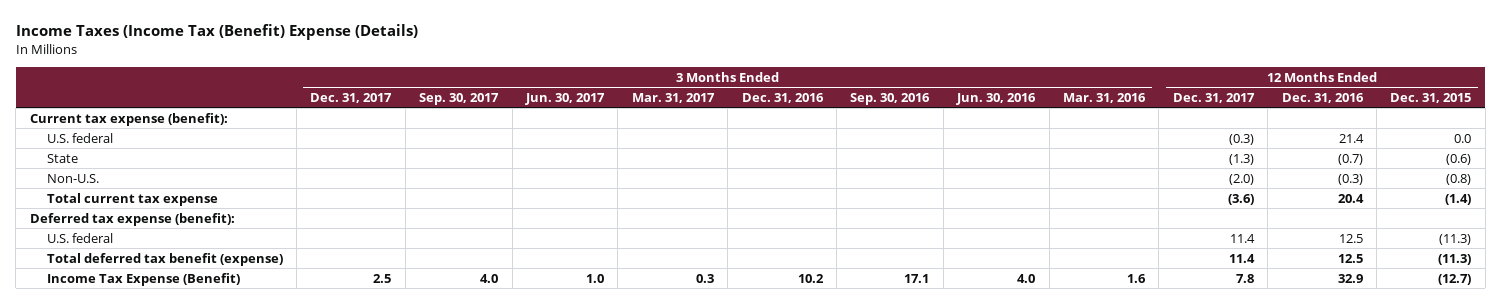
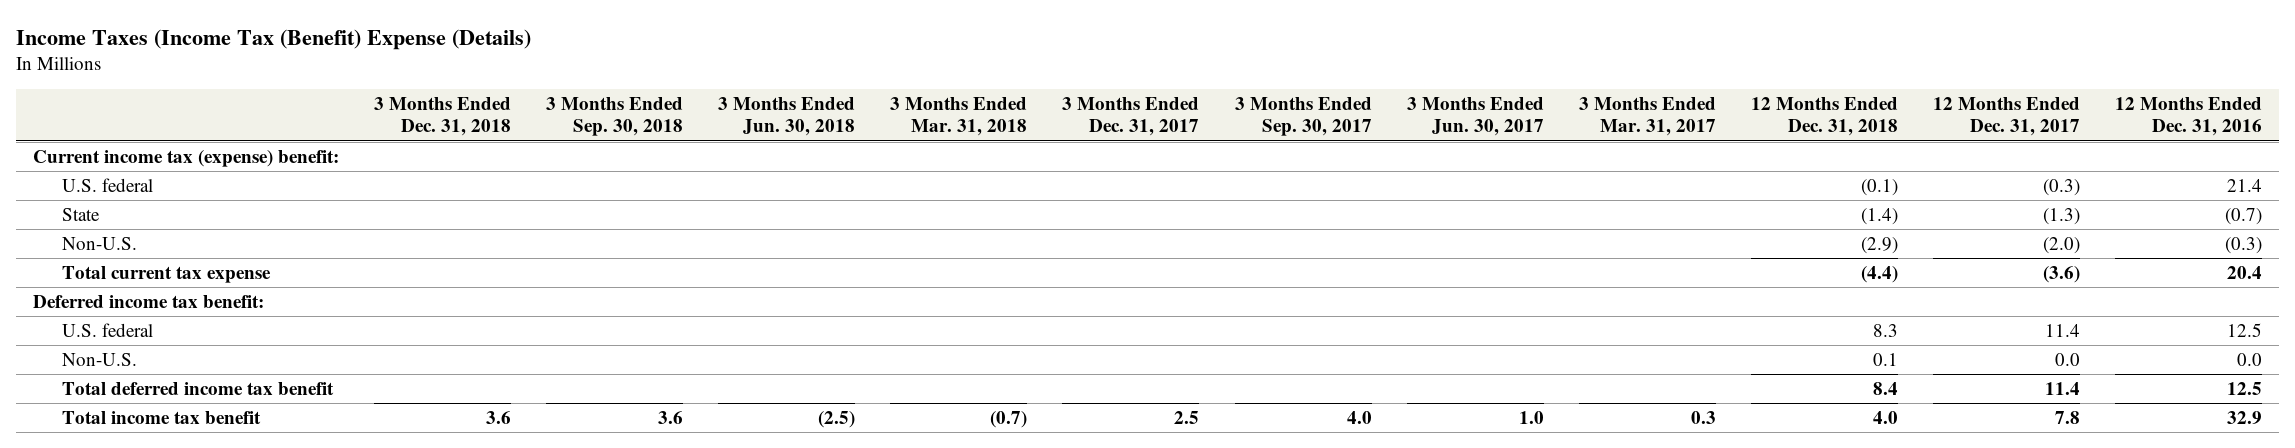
- | 3 Months Ended Dec. 31, 2017 | 3 Months Ended Sep. 30, 2017 | 3 Months Ended Jun. 30, 2017 | 3 Months Ended Mar. 31, 2017 | 3 Months Ended Dec. 31, 2016 | 3 Months Ended Sep. 30, 2016 | 3 Months Ended Jun. 30, 2016 | 3 Months Ended Mar. 31, 2016 | 12 Months Ended Dec. 31, 2017 | 12 Months Ended Dec. 31, 2016 | 12 Months Ended Dec. 31, 2015
+ | 3 Months Ended Dec. 31, 2018 | 3 Months Ended Sep. 30, 2018 | 3 Months Ended Jun. 30, 2018 | 3 Months Ended Mar. 31, 2018 | 3 Months Ended Dec. 31, 2017 | 3 Months Ended Sep. 30, 2017 | 3 Months Ended Jun. 30, 2017 | 3 Months Ended Mar. 31, 2017 | 12 Months Ended Dec. 31, 2018 | 12 Months Ended Dec. 31, 2017 | 12 Months Ended Dec. 31, 2016
- Current tax expense (benefit):
+ Current income tax (expense) benefit:
- Deferred tax expense (benefit):
+ Deferred income tax benefit:
- Total deferred tax benefit (expense) | | | | | | | | | 11.4 | 12.5 | (11.3)
- Income Tax Expense (Benefit) | 2.5 | 4.0 | 1.0 | 0.3 | 10.2 | 17.1 | 4.0 | 1.6 | 7.8 | 32.9 | (12.7)
+ Non-U.S. | | | | | | | | | 0.1 | 0.0 | 0.0
+ Total deferred income tax benefit | | | | | | | | | 8.4 | 11.4 | 12.5
+ Total income tax benefit | 3.6 | 3.6 | (2.5) | (0.7) | 2.5 | 4.0 | 1.0 | 0.3 | 4.0 | 7.8 | 32.9

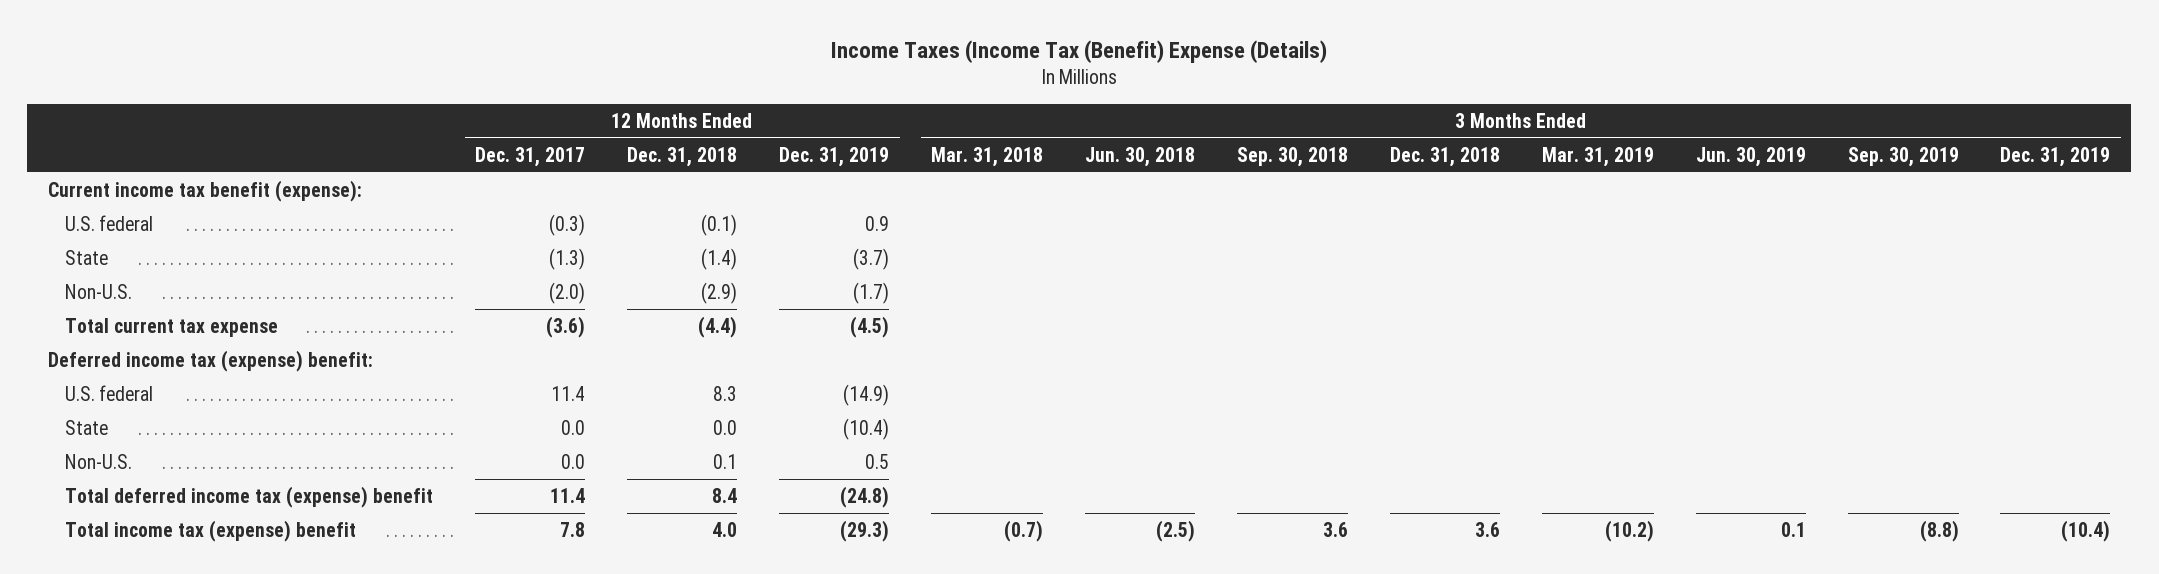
- | 3 Months Ended Dec. 31, 2018 | 3 Months Ended Sep. 30, 2018 | 3 Months Ended Jun. 30, 2018 | 3 Months Ended Mar. 31, 2018 | 3 Months Ended Dec. 31, 2017 | 3 Months Ended Sep. 30, 2017 | 3 Months Ended Jun. 30, 2017 | 3 Months Ended Mar. 31, 2017 | 12 Months Ended Dec. 31, 2018 | 12 Months Ended Dec. 31, 2017 | 12 Months Ended Dec. 31, 2016
+ | 12 Months Ended Dec. 31, 2017 | 12 Months Ended Dec. 31, 2018 | 12 Months Ended Dec. 31, 2019 | 3 Months Ended Mar. 31, 2018 | 3 Months Ended Jun. 30, 2018 | 3 Months Ended Sep. 30, 2018 | 3 Months Ended Dec. 31, 2018 | 3 Months Ended Mar. 31, 2019 | 3 Months Ended Jun. 30, 2019 | 3 Months Ended Sep. 30, 2019 | 3 Months Ended Dec. 31, 2019
- Current income tax (expense) benefit:
+ Current income tax benefit (expense):
- Deferred income tax benefit:
+ Deferred income tax (expense) benefit:
+ State | 0.0 | 0.0 | (10.4) | | | | | | | |
- Total deferred income tax benefit | | | | | | | | | 8.4 | 11.4 | 12.5
- Total income tax benefit | 3.6 | 3.6 | (2.5) | (0.7) | 2.5 | 4.0 | 1.0 | 0.3 | 4.0 | 7.8 | 32.9
+ Total deferred income tax (expense) benefit | 11.4 | 8.4 | (24.8) | | | | | | | |
+ Total income tax (expense) benefit | 7.8 | 4.0 | (29.3) | (0.7) | (2.5) | 3.6 | 3.6 | (10.2) | 0.1 | (8.8) | (10.4)

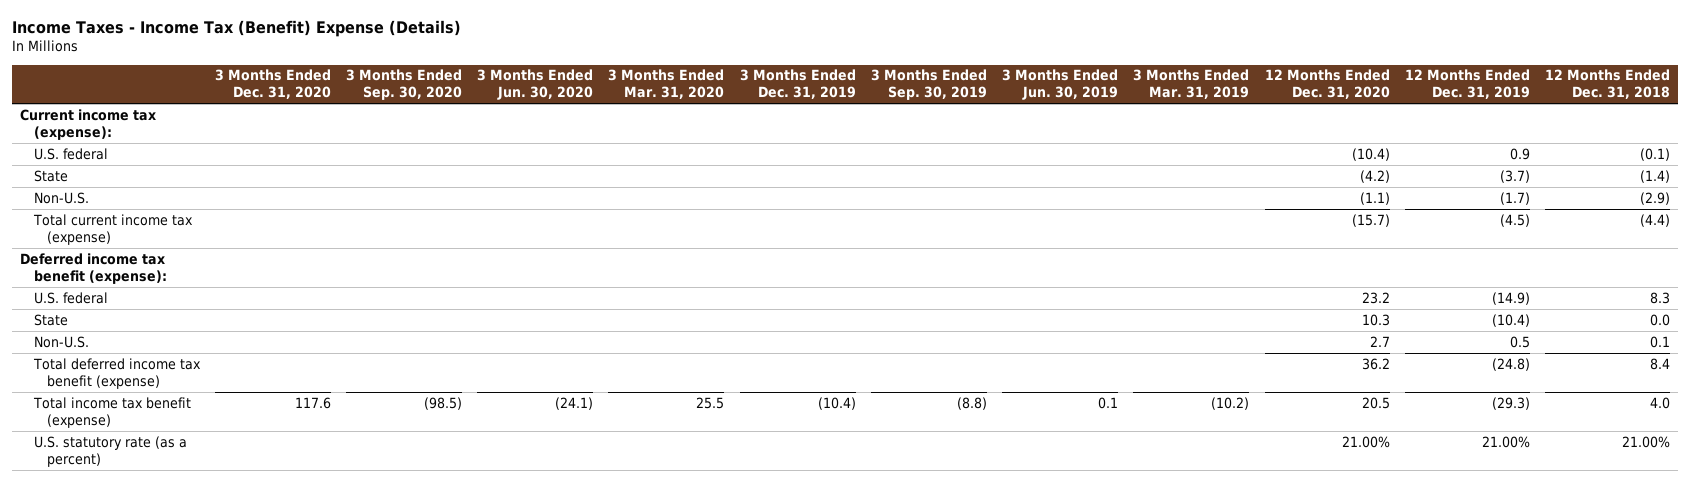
- Income Taxes (Income Tax (Benefit) Expense (Details)
+ Income Taxes - Income Tax (Benefit) Expense (Details)
- | 12 Months Ended Dec. 31, 2017 | 12 Months Ended Dec. 31, 2018 | 12 Months Ended Dec. 31, 2019 | 3 Months Ended Mar. 31, 2018 | 3 Months Ended Jun. 30, 2018 | 3 Months Ended Sep. 30, 2018 | 3 Months Ended Dec. 31, 2018 | 3 Months Ended Mar. 31, 2019 | 3 Months Ended Jun. 30, 2019 | 3 Months Ended Sep. 30, 2019 | 3 Months Ended Dec. 31, 2019
+ | 3 Months Ended Dec. 31, 2020 | 3 Months Ended Sep. 30, 2020 | 3 Months Ended Jun. 30, 2020 | 3 Months Ended Mar. 31, 2020 | 3 Months Ended Dec. 31, 2019 | 3 Months Ended Sep. 30, 2019 | 3 Months Ended Jun. 30, 2019 | 3 Months Ended Mar. 31, 2019 | 12 Months Ended Dec. 31, 2020 | 12 Months Ended Dec. 31, 2019 | 12 Months Ended Dec. 31, 2018
- Current income tax benefit (expense):
+ Current income tax (expense):
- Total current tax expense | (3.6) | (4.4) | (4.5) | | | | | | | |
- Deferred income tax (expense) benefit:
+ Total current income tax (expense) | | | | | | | | | (15.7) | (4.5) | (4.4)
+ Deferred income tax benefit (expense):
- Total deferred income tax (expense) benefit | 11.4 | 8.4 | (24.8) | | | | | | | |
- Total income tax (expense) benefit | 7.8 | 4.0 | (29.3) | (0.7) | (2.5) | 3.6 | 3.6 | (10.2) | 0.1 | (8.8) | (10.4)
+ Total deferred income tax benefit (expense) | | | | | | | | | 36.2 | (24.8) | 8.4
+ Total income tax benefit (expense) | 117.6 | (98.5) | (24.1) | 25.5 | (10.4) | (8.8) | 0.1 | (10.2) | 20.5 | (29.3) | 4.0
+ U.S. statutory rate (as a percent) | | | | | | | | | 21.00% | 21.00% | 21.00%

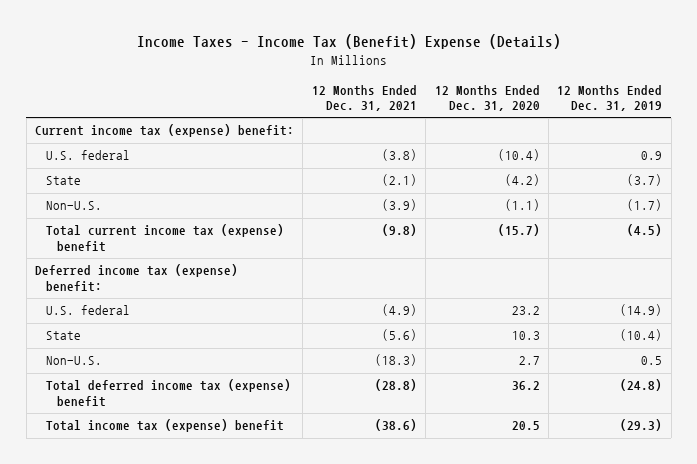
- | 3 Months Ended Dec. 31, 2020 | 3 Months Ended Sep. 30, 2020 | 3 Months Ended Jun. 30, 2020 | 3 Months Ended Mar. 31, 2020 | 3 Months Ended Dec. 31, 2019 | 3 Months Ended Sep. 30, 2019 | 3 Months Ended Jun. 30, 2019 | 3 Months Ended Mar. 31, 2019 | 12 Months Ended Dec. 31, 2020 | 12 Months Ended Dec. 31, 2019 | 12 Months Ended Dec. 31, 2018
+ | 12 Months Ended Dec. 31, 2021 | 12 Months Ended Dec. 31, 2020 | 12 Months Ended Dec. 31, 2019
- Current income tax (expense):
+ Current income tax (expense) benefit:
- Total current income tax (expense) | | | | | | | | | (15.7) | (4.5) | (4.4)
- Deferred income tax benefit (expense):
+ Total current income tax (expense) benefit | (9.8) | (15.7) | (4.5)
+ Deferred income tax (expense) benefit:
- Total deferred income tax benefit (expense) | | | | | | | | | 36.2 | (24.8) | 8.4
- Total income tax benefit (expense) | 117.6 | (98.5) | (24.1) | 25.5 | (10.4) | (8.8) | 0.1 | (10.2) | 20.5 | (29.3) | 4.0
- U.S. statutory rate (as a percent) | | | | | | | | | 21.00% | 21.00% | 21.00%
+ Total deferred income tax (expense) benefit | (28.8) | 36.2 | (24.8)
+ Total income tax (expense) benefit | (38.6) | 20.5 | (29.3)

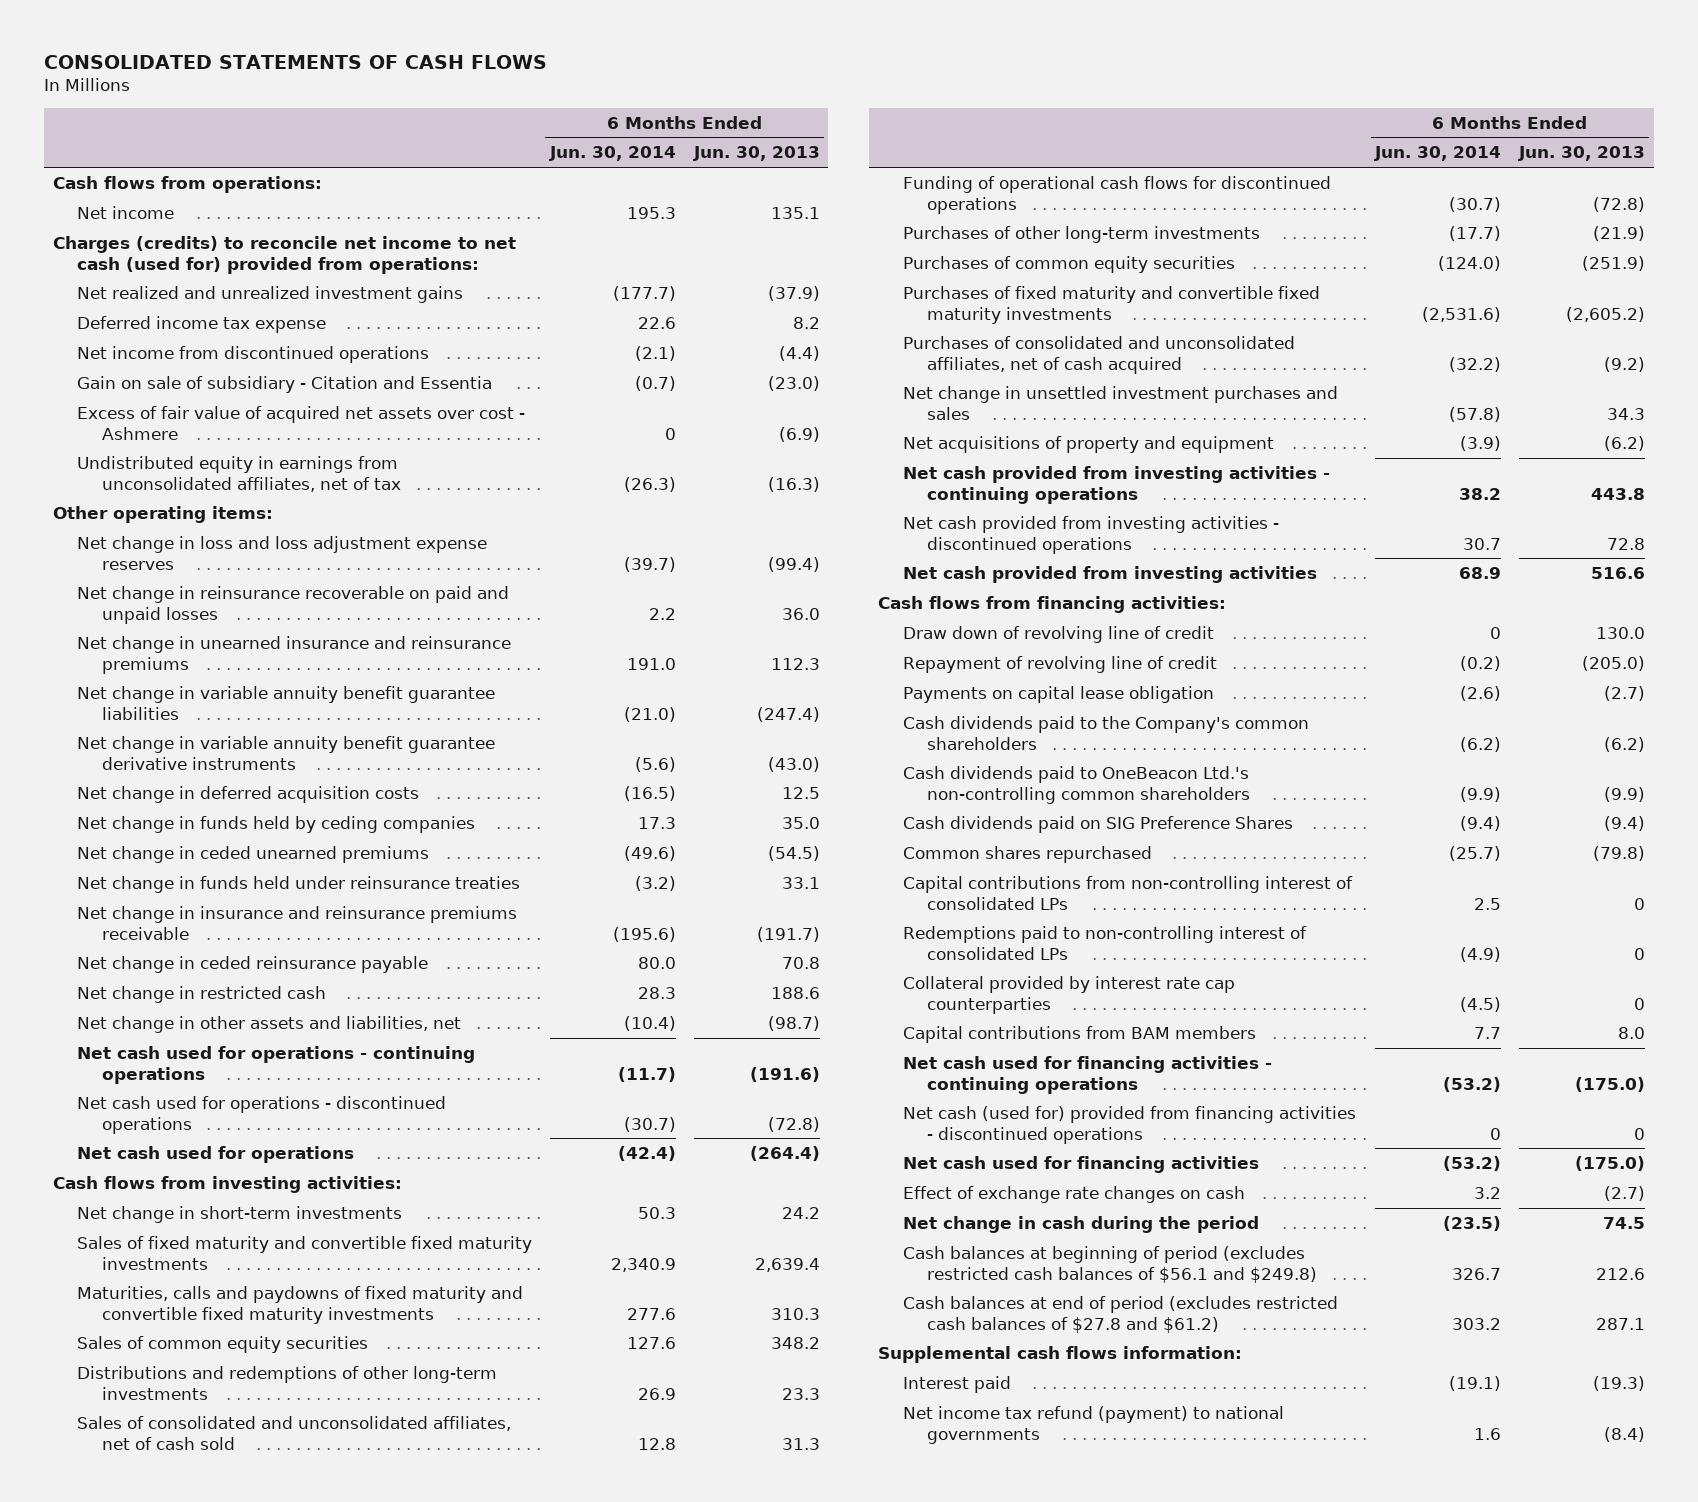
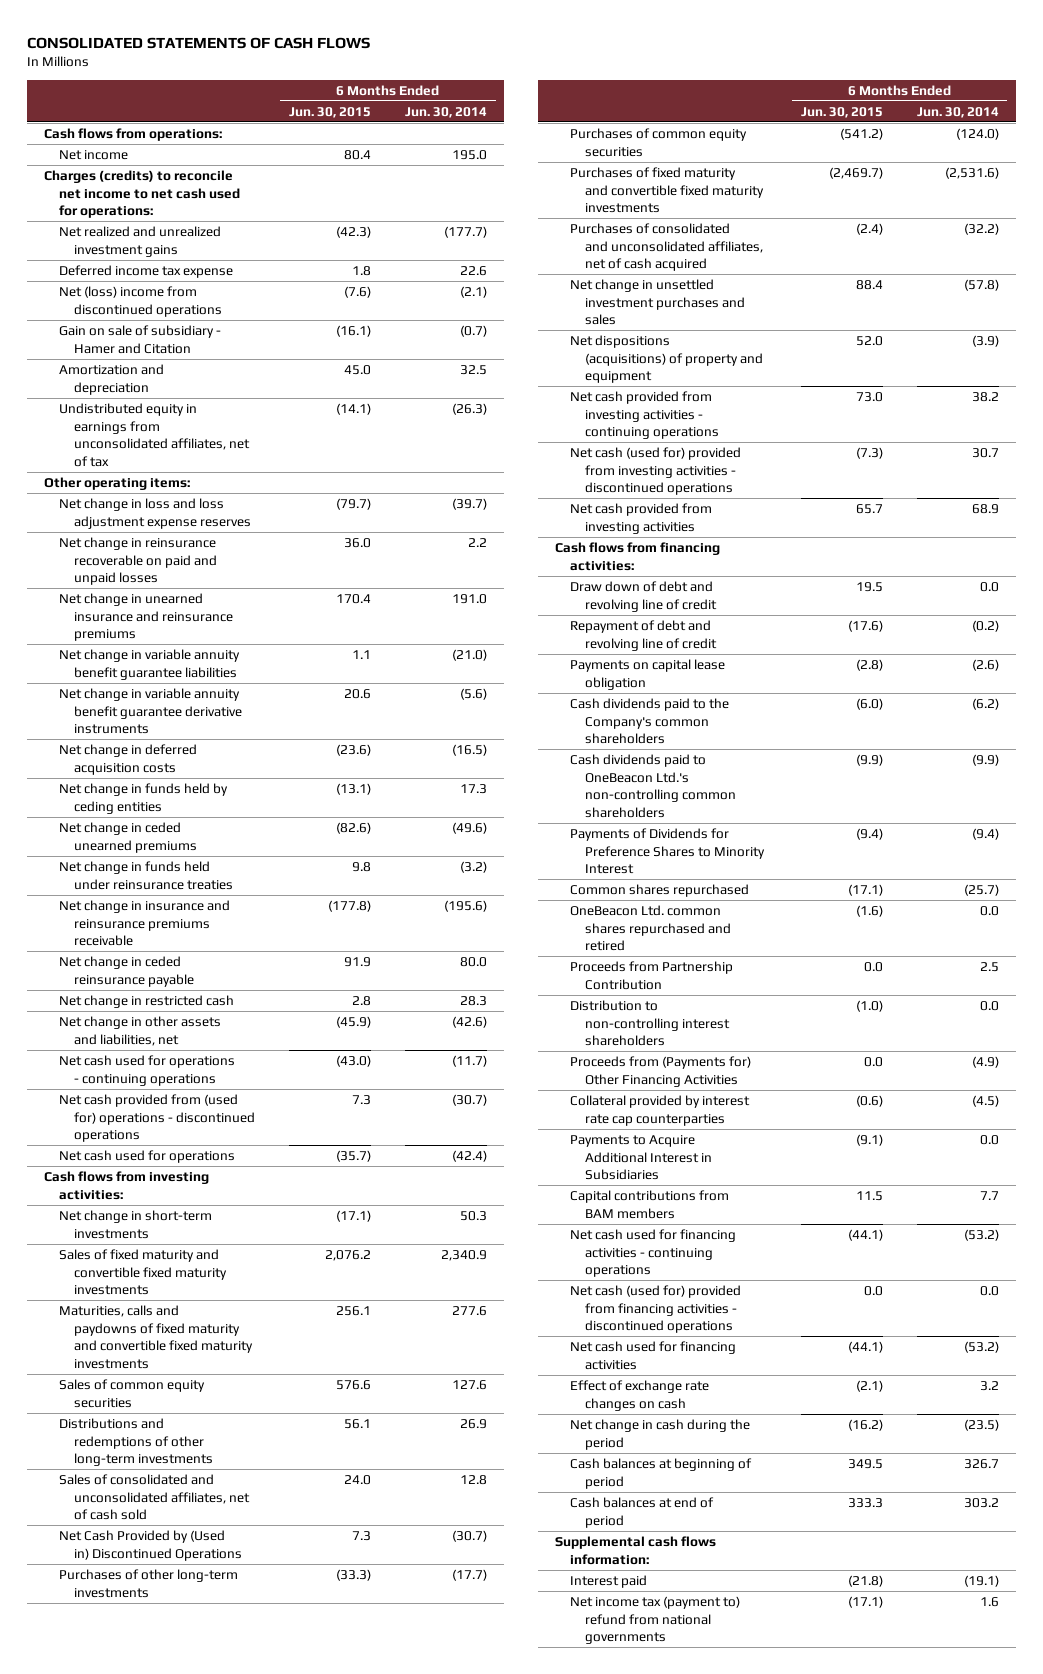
- | 6 Months Ended Jun. 30, 2014 | 6 Months Ended Jun. 30, 2013
+ | 6 Months Ended Jun. 30, 2015 | 6 Months Ended Jun. 30, 2014
- Net income | 195.3 | 135.1
- Charges (credits) to reconcile net income to net cash (used for) provided from operations:
+ Net income | 80.4 | 195.0
+ Charges (credits) to reconcile net income to net cash used for operations:
- Net income from discontinued operations | (2.1) | (4.4)
- Gain on sale of subsidiary - Citation and Essentia | (0.7) | (23.0)
- Excess of fair value of acquired net assets over cost - Ashmere | 0 | (6.9)
+ Net (loss) income from discontinued operations | (7.6) | (2.1)
+ Gain on sale of subsidiary - Hamer and Citation | (16.1) | (0.7)
+ Amortization and depreciation | 45.0 | 32.5
- Net change in funds held by ceding companies | 17.3 | 35.0
+ Net change in funds held by ceding entities | (13.1) | 17.3
- Net change in other assets and liabilities, net | (10.4) | (98.7)
+ Net change in other assets and liabilities, net | (45.9) | (42.6)
- Net cash used for operations - discontinued operations | (30.7) | (72.8)
+ Net cash provided from (used for) operations - discontinued operations | 7.3 | (30.7)
- Funding of operational cash flows for discontinued operations | (30.7) | (72.8)
+ Net Cash Provided by (Used in) Discontinued Operations | 7.3 | (30.7)
- Net acquisitions of property and equipment | (3.9) | (6.2)
+ Net dispositions (acquisitions) of property and equipment | 52.0 | (3.9)
- Net cash provided from investing activities - discontinued operations | 30.7 | 72.8
+ Net cash (used for) provided from investing activities - discontinued operations | (7.3) | 30.7
- Draw down of revolving line of credit | 0 | 130.0
- Repayment of revolving line of credit | (0.2) | (205.0)
+ Draw down of debt and revolving line of credit | 19.5 | 0.0
+ Repayment of debt and revolving line of credit | (17.6) | (0.2)
- Cash dividends paid on SIG Preference Shares | (9.4) | (9.4)
+ Payments of Dividends for Preference Shares to Minority Interest | (9.4) | (9.4)
- Capital contributions from non-controlling interest of consolidated LPs | 2.5 | 0
- Redemptions paid to non-controlling interest of consolidated LPs | (4.9) | 0
+ OneBeacon Ltd. common shares repurchased and retired | (1.6) | 0.0
+ Proceeds from Partnership Contribution | 0.0 | 2.5
+ Distribution to non-controlling interest shareholders | (1.0) | 0.0
+ Proceeds from (Payments for) Other Financing Activities | 0.0 | (4.9)
+ Payments to Acquire Additional Interest in Subsidiaries | (9.1) | 0.0
- Net cash (used for) provided from financing activities - discontinued operations | 0 | 0
+ Net cash (used for) provided from financing activities - discontinued operations | 0.0 | 0.0
- Cash balances at beginning of period (excludes restricted cash balances of $56.1 and $249.8) | 326.7 | 212.6
- Cash balances at end of period (excludes restricted cash balances of $27.8 and $61.2) | 303.2 | 287.1
+ Cash balances at beginning of period | 349.5 | 326.7
+ Cash balances at end of period | 333.3 | 303.2
- Net income tax refund (payment) to national governments | 1.6 | (8.4)
+ Net income tax (payment to) refund from national governments | (17.1) | 1.6

